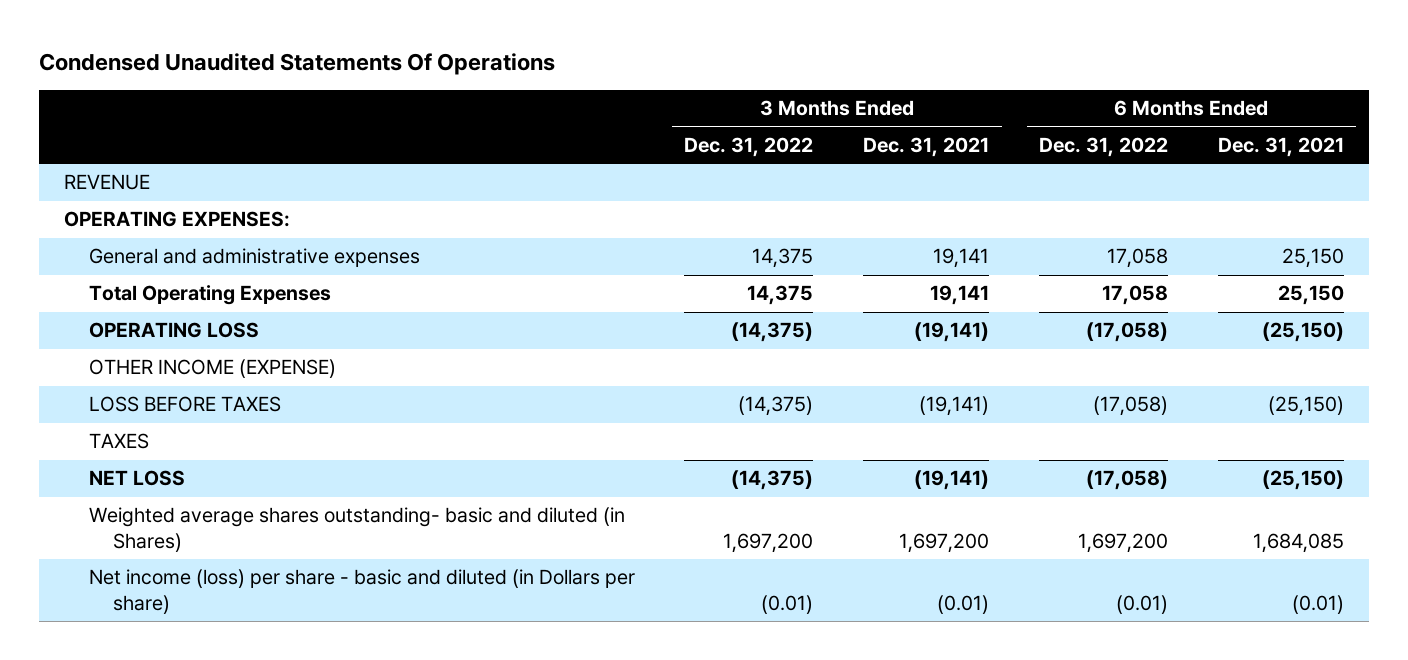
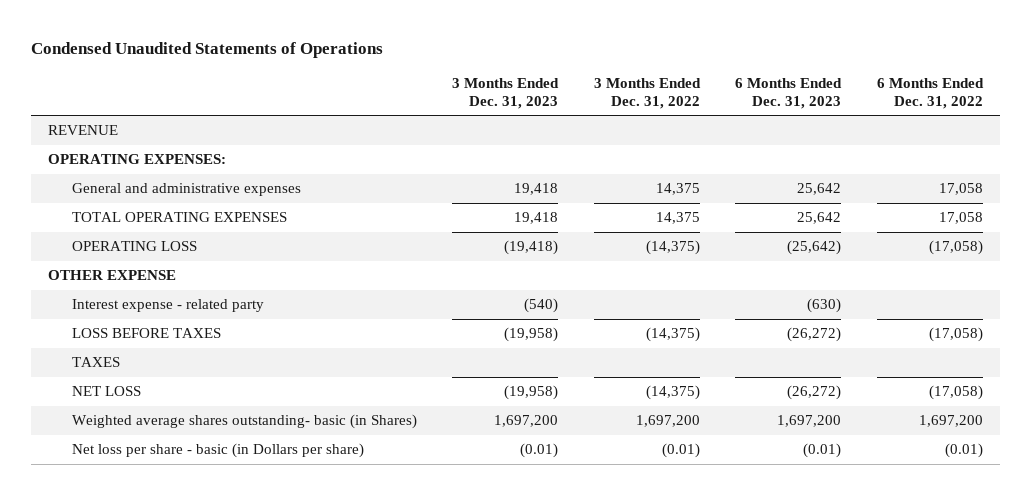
- Condensed Unaudited Statements Of Operations
+ Condensed Unaudited Statements of Operations
- | 3 Months Ended Dec. 31, 2022 | 3 Months Ended Dec. 31, 2021 | 6 Months Ended Dec. 31, 2022 | 6 Months Ended Dec. 31, 2021
+ | 3 Months Ended Dec. 31, 2023 | 3 Months Ended Dec. 31, 2022 | 6 Months Ended Dec. 31, 2023 | 6 Months Ended Dec. 31, 2022
- Total Operating Expenses | 14,375 | 19,141 | 17,058 | 25,150
+ TOTAL OPERATING EXPENSES | 19,418 | 14,375 | 25,642 | 17,058
- OTHER INCOME (EXPENSE)
+ OTHER EXPENSE
+ Interest expense - related party | (540) | | (630) |
- Weighted average shares outstanding- basic and diluted (in Shares) | 1,697,200 | 1,697,200 | 1,697,200 | 1,684,085
- Net income (loss) per share - basic and diluted (in Dollars per share) | (0.01) | (0.01) | (0.01) | (0.01)
+ Weighted average shares outstanding- basic (in Shares) | 1,697,200 | 1,697,200 | 1,697,200 | 1,697,200
+ Net loss per share - basic (in Dollars per share) | (0.01) | (0.01) | (0.01) | (0.01)

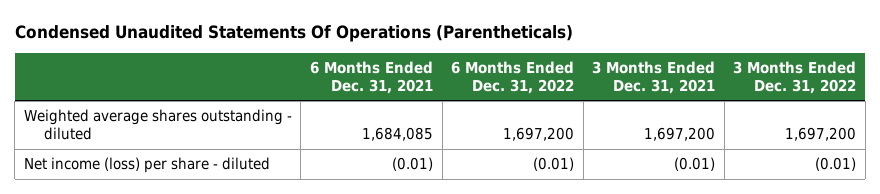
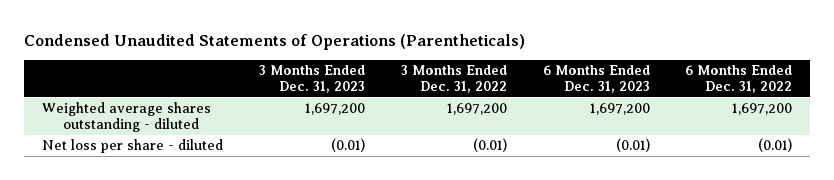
- Condensed Unaudited Statements Of Operations (Parentheticals)
+ Condensed Unaudited Statements of Operations (Parentheticals)
- | 6 Months Ended Dec. 31, 2021 | 6 Months Ended Dec. 31, 2022 | 3 Months Ended Dec. 31, 2021 | 3 Months Ended Dec. 31, 2022
+ | 3 Months Ended Dec. 31, 2023 | 3 Months Ended Dec. 31, 2022 | 6 Months Ended Dec. 31, 2023 | 6 Months Ended Dec. 31, 2022
- Net income (loss) per share - diluted | (0.01) | (0.01) | (0.01) | (0.01)
+ Net loss per share - diluted | (0.01) | (0.01) | (0.01) | (0.01)

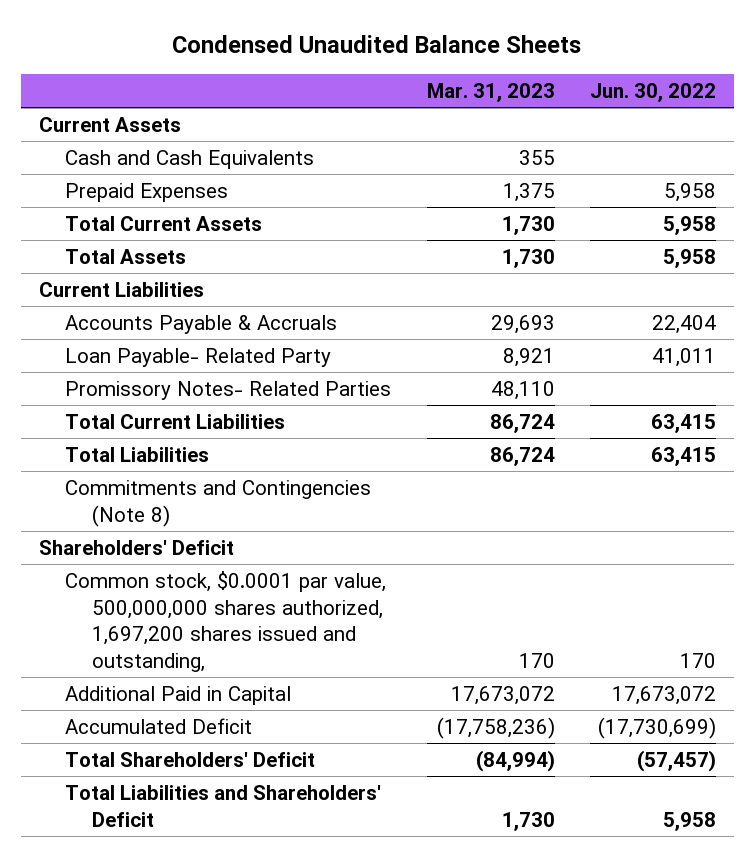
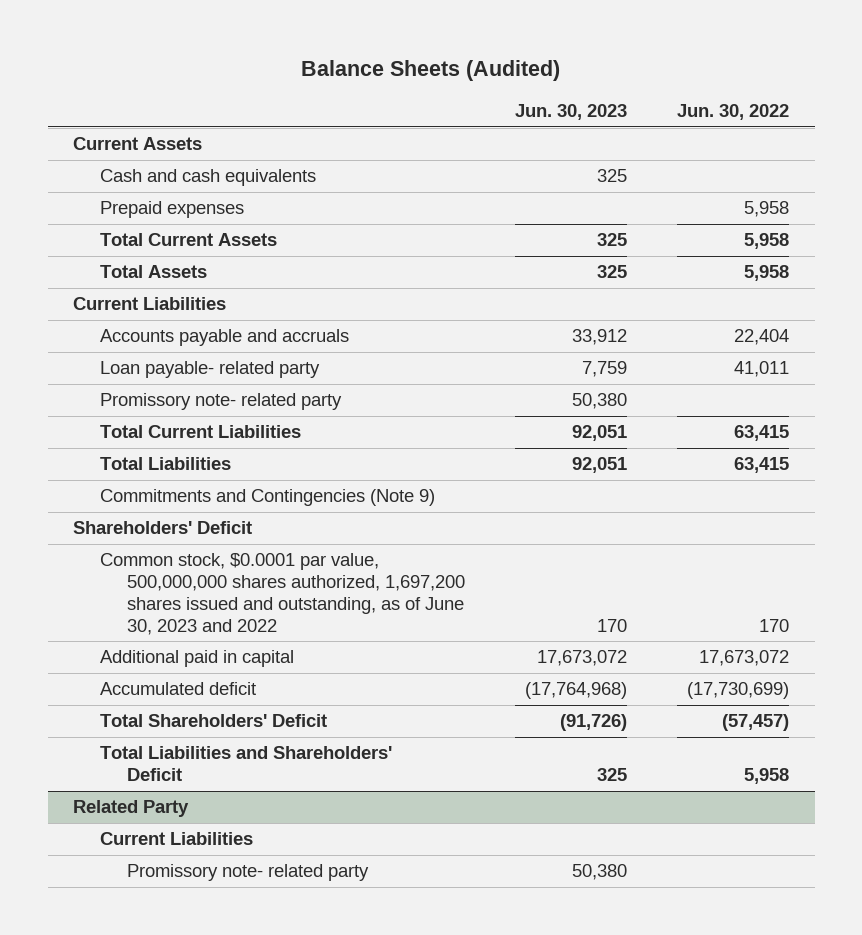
- Condensed Unaudited Balance Sheets
+ Balance Sheets (Audited)
- | Mar. 31, 2023 | Jun. 30, 2022
+ | Jun. 30, 2023 | Jun. 30, 2022
- Cash and Cash Equivalents | 355 |
- Prepaid Expenses | 1,375 | 5,958
+ Cash and cash equivalents | 325 |
+ Prepaid expenses | | 5,958
- Accounts Payable & Accruals | 29,693 | 22,404
- Loan Payable- Related Party | 8,921 | 41,011
- Promissory Notes- Related Parties | 48,110 |
+ Accounts payable and accruals | 33,912 | 22,404
+ Loan payable- related party | 7,759 | 41,011
+ Promissory note- related party | 50,380 |
- Commitments and Contingencies (Note 8)
+ Commitments and Contingencies (Note 9)
- Common stock, $0.0001 par value, 500,000,000 shares authorized, 1,697,200 shares issued and outstanding, | 170 | 170
- Additional Paid in Capital | 17,673,072 | 17,673,072
- Accumulated Deficit | (17,758,236) | (17,730,699)
+ Common stock, $0.0001 par value, 500,000,000 shares authorized, 1,697,200 shares issued and outstanding, as of June 30, 2023 and 2022 | 170 | 170
+ Additional paid in capital | 17,673,072 | 17,673,072
+ Accumulated deficit | (17,764,968) | (17,730,699)
+ Related Party
+ Current Liabilities
+ Promissory note- related party | 50,380 |

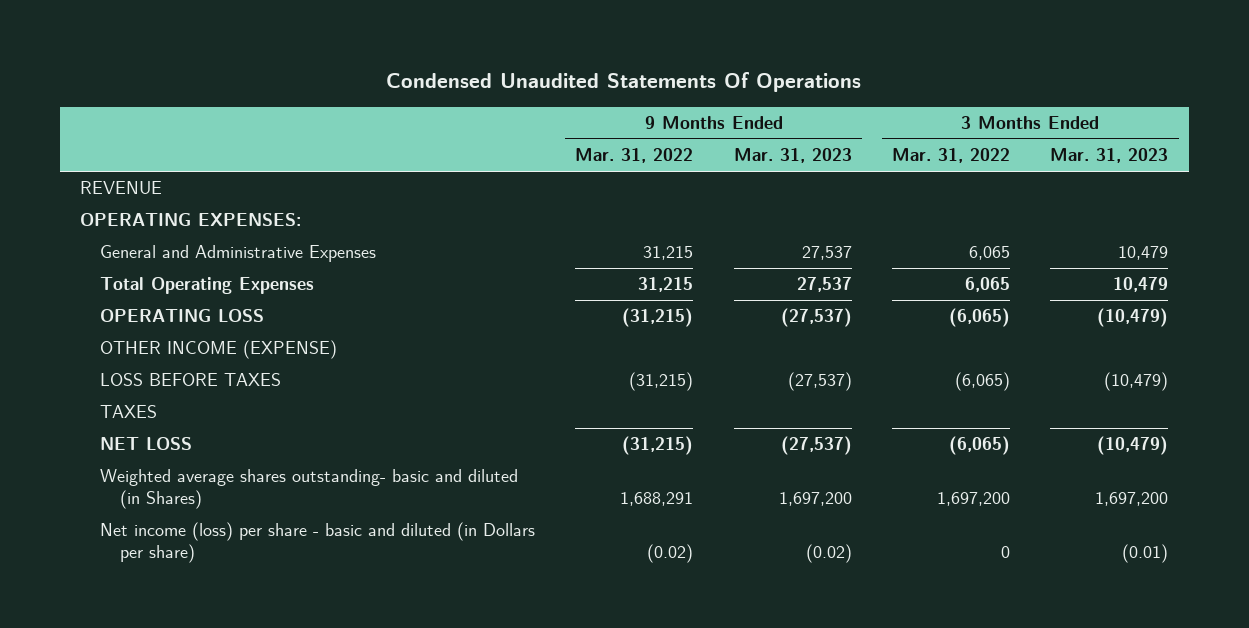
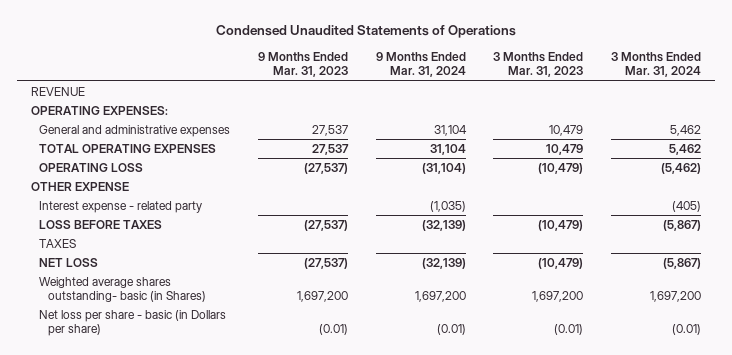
- Condensed Unaudited Statements Of Operations
+ Condensed Unaudited Statements of Operations
- | 9 Months Ended Mar. 31, 2022 | 9 Months Ended Mar. 31, 2023 | 3 Months Ended Mar. 31, 2022 | 3 Months Ended Mar. 31, 2023
+ | 9 Months Ended Mar. 31, 2023 | 9 Months Ended Mar. 31, 2024 | 3 Months Ended Mar. 31, 2023 | 3 Months Ended Mar. 31, 2024
- General and Administrative Expenses | 31,215 | 27,537 | 6,065 | 10,479
- Total Operating Expenses | 31,215 | 27,537 | 6,065 | 10,479
+ General and administrative expenses | 27,537 | 31,104 | 10,479 | 5,462
+ TOTAL OPERATING EXPENSES | 27,537 | 31,104 | 10,479 | 5,462
- OTHER INCOME (EXPENSE)
+ OTHER EXPENSE
+ Interest expense - related party | | (1,035) | | (405)
- Weighted average shares outstanding- basic and diluted (in Shares) | 1,688,291 | 1,697,200 | 1,697,200 | 1,697,200
- Net income (loss) per share - basic and diluted (in Dollars per share) | (0.02) | (0.02) | 0 | (0.01)
+ Weighted average shares outstanding- basic (in Shares) | 1,697,200 | 1,697,200 | 1,697,200 | 1,697,200
+ Net loss per share - basic (in Dollars per share) | (0.01) | (0.01) | (0.01) | (0.01)

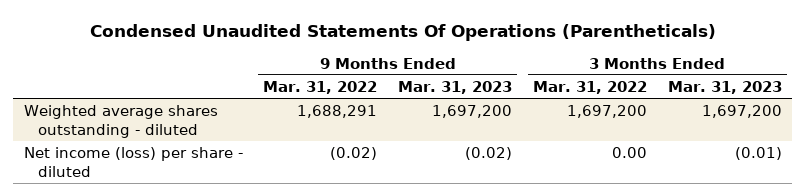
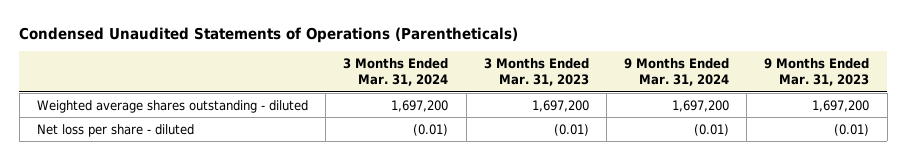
- Condensed Unaudited Statements Of Operations (Parentheticals)
+ Condensed Unaudited Statements of Operations (Parentheticals)
- | 9 Months Ended Mar. 31, 2022 | 9 Months Ended Mar. 31, 2023 | 3 Months Ended Mar. 31, 2022 | 3 Months Ended Mar. 31, 2023
+ | 3 Months Ended Mar. 31, 2024 | 3 Months Ended Mar. 31, 2023 | 9 Months Ended Mar. 31, 2024 | 9 Months Ended Mar. 31, 2023
- Net income (loss) per share - diluted | (0.02) | (0.02) | 0.00 | (0.01)
+ Net loss per share - diluted | (0.01) | (0.01) | (0.01) | (0.01)

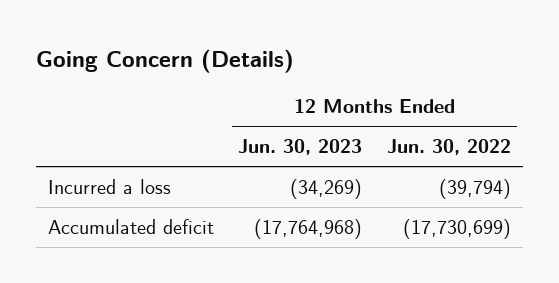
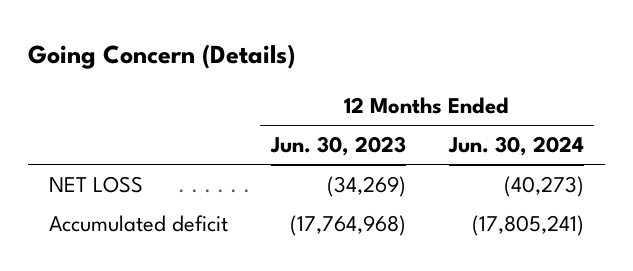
- | 12 Months Ended Jun. 30, 2023 | 12 Months Ended Jun. 30, 2022
+ | 12 Months Ended Jun. 30, 2023 | 12 Months Ended Jun. 30, 2024
- Incurred a loss | (34,269) | (39,794)
+ NET LOSS | (34,269) | (40,273)

